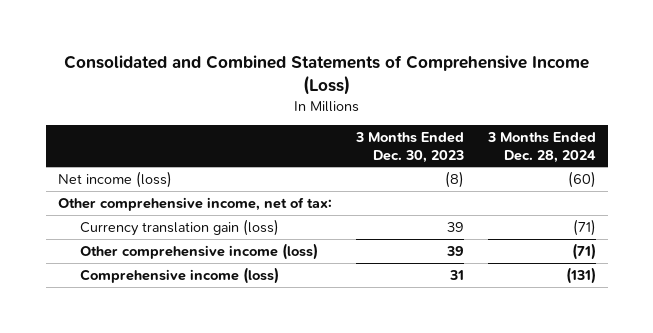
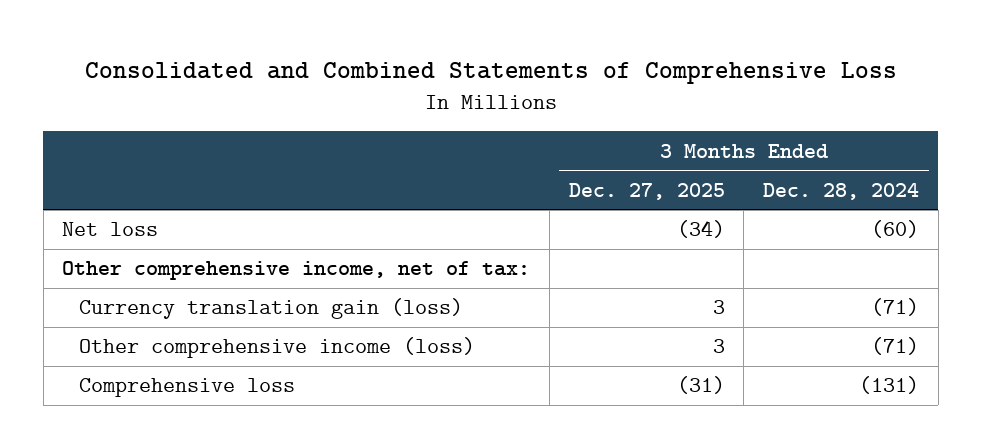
- Consolidated and Combined Statements of Comprehensive Income (Loss)
+ Consolidated and Combined Statements of Comprehensive Loss
- | 3 Months Ended Dec. 30, 2023 | 3 Months Ended Dec. 28, 2024
+ | 3 Months Ended Dec. 27, 2025 | 3 Months Ended Dec. 28, 2024
- Net income (loss) | (8) | (60)
+ Net loss | (34) | (60)
- Comprehensive income (loss) | 31 | (131)
+ Comprehensive loss | (31) | (131)

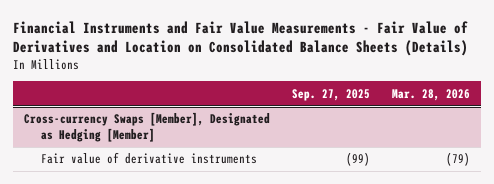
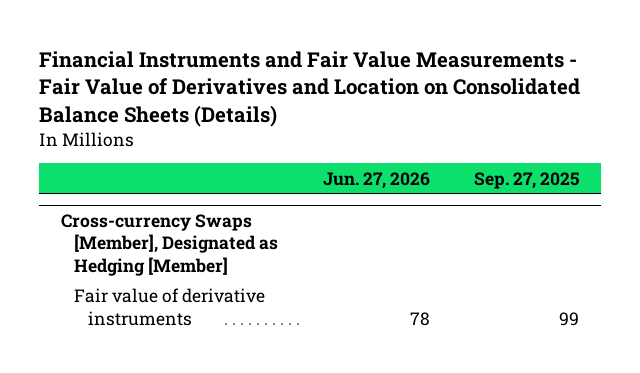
- | Sep. 27, 2025 | Mar. 28, 2026
+ | Jun. 27, 2026 | Sep. 27, 2025
@ Cross-currency Swaps [Member], Designated as Hedging [Member]
- Fair value of derivative instruments | (99) | (79)
+ Fair value of derivative instruments | 78 | 99

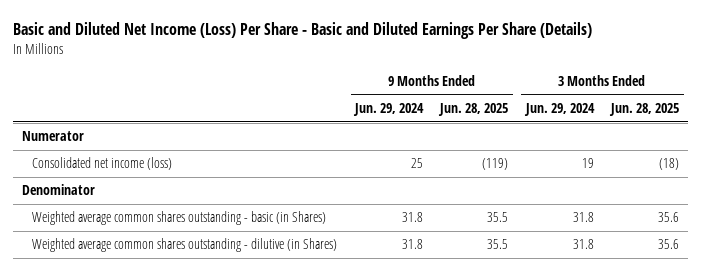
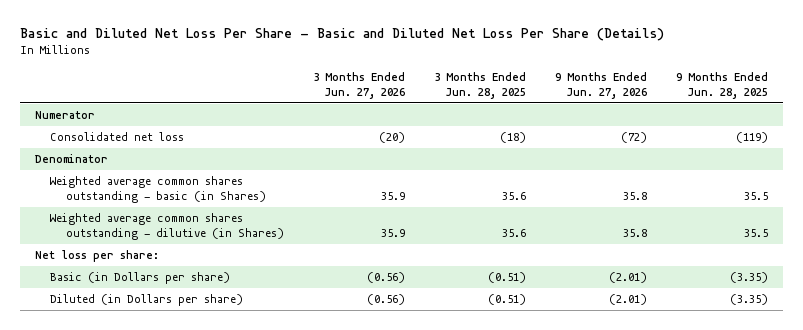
- Basic and Diluted Net Income (Loss) Per Share - Basic and Diluted Earnings Per Share (Details)
+ Basic and Diluted Net Loss Per Share - Basic and Diluted Net Loss Per Share (Details)
- | 9 Months Ended Jun. 29, 2024 | 9 Months Ended Jun. 28, 2025 | 3 Months Ended Jun. 29, 2024 | 3 Months Ended Jun. 28, 2025
+ | 3 Months Ended Jun. 27, 2026 | 3 Months Ended Jun. 28, 2025 | 9 Months Ended Jun. 27, 2026 | 9 Months Ended Jun. 28, 2025
- Consolidated net income (loss) | 25 | (119) | 19 | (18)
+ Consolidated net loss | (20) | (18) | (72) | (119)
+ Net loss per share:
+ Basic (in Dollars per share) | (0.56) | (0.51) | (2.01) | (3.35)
+ Diluted (in Dollars per share) | (0.56) | (0.51) | (2.01) | (3.35)

